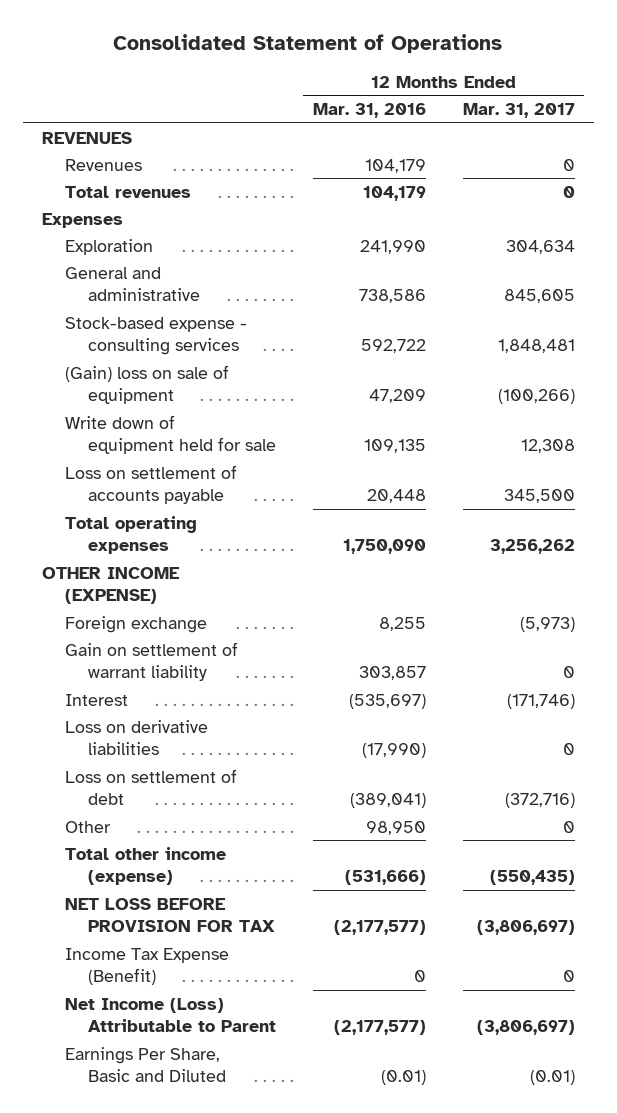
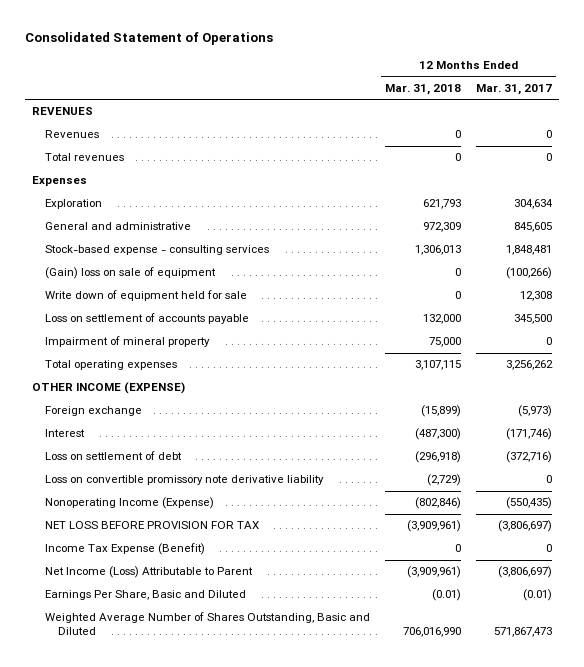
- | 12 Months Ended Mar. 31, 2016 | 12 Months Ended Mar. 31, 2017
+ | 12 Months Ended Mar. 31, 2018 | 12 Months Ended Mar. 31, 2017
+ Impairment of mineral property | 75,000 | 0
- Gain on settlement of warrant liability | 303,857 | 0
- Loss on derivative liabilities | (17,990) | 0
- Other | 98,950 | 0
- Total other income (expense) | (531,666) | (550,435)
+ Loss on convertible promissory note derivative liability | (2,729) | 0
+ Nonoperating Income (Expense) | (802,846) | (550,435)
+ Weighted Average Number of Shares Outstanding, Basic and Diluted | 706,016,990 | 571,867,473

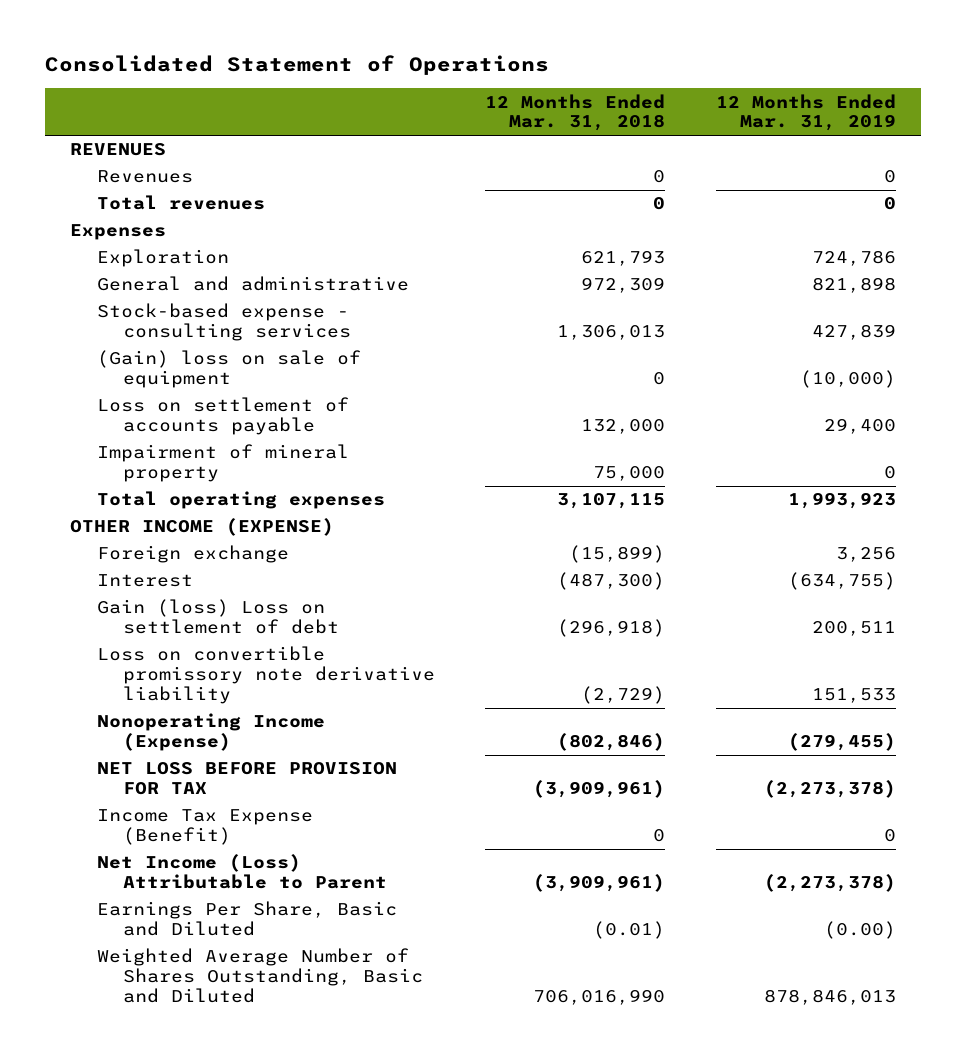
- | 12 Months Ended Mar. 31, 2018 | 12 Months Ended Mar. 31, 2017
+ | 12 Months Ended Mar. 31, 2018 | 12 Months Ended Mar. 31, 2019
- Write down of equipment held for sale | 0 | 12,308
- Loss on settlement of debt | (296,918) | (372,716)
+ Gain (loss) Loss on settlement of debt | (296,918) | 200,511

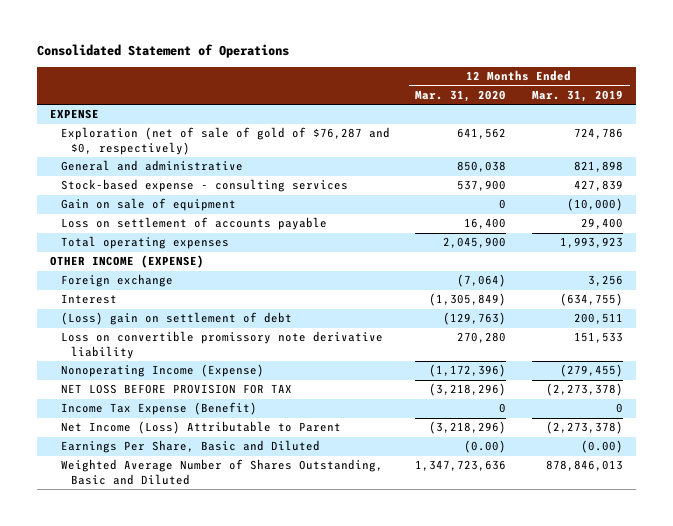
- | 12 Months Ended Mar. 31, 2018 | 12 Months Ended Mar. 31, 2019
+ | 12 Months Ended Mar. 31, 2020 | 12 Months Ended Mar. 31, 2019
- REVENUES
- Revenues | 0 | 0
- Total revenues | 0 | 0
- Expenses
- Exploration | 621,793 | 724,786
+ EXPENSE
+ Exploration (net of sale of gold of $76,287 and $0, respectively) | 641,562 | 724,786
- (Gain) loss on sale of equipment | 0 | (10,000)
+ Gain on sale of equipment | 0 | (10,000)
- Impairment of mineral property | 75,000 | 0
- Gain (loss) Loss on settlement of debt | (296,918) | 200,511
+ (Loss) gain on settlement of debt | (129,763) | 200,511

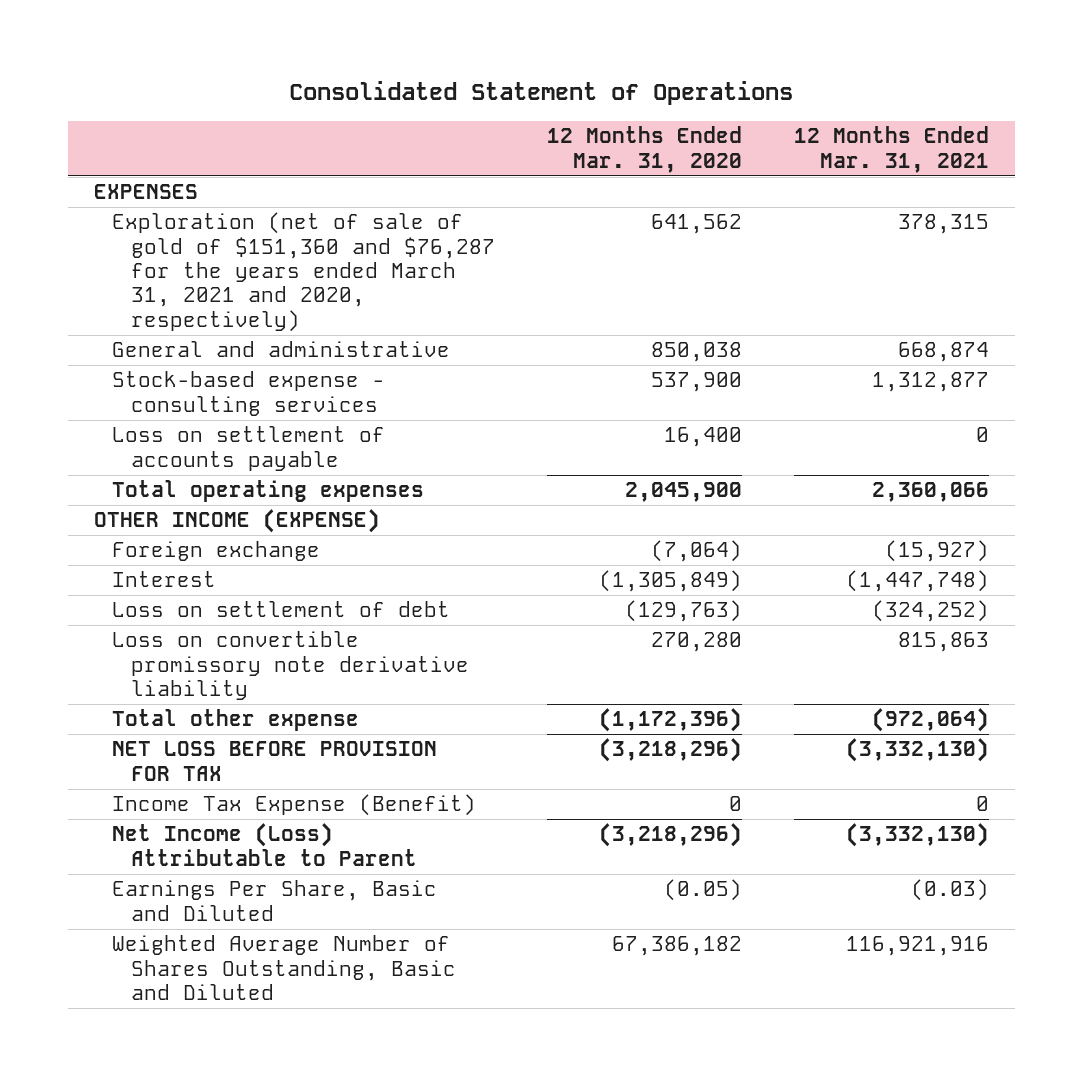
- | 12 Months Ended Mar. 31, 2020 | 12 Months Ended Mar. 31, 2019
+ | 12 Months Ended Mar. 31, 2020 | 12 Months Ended Mar. 31, 2021
- EXPENSE
- Exploration (net of sale of gold of $76,287 and $0, respectively) | 641,562 | 724,786
+ EXPENSES
+ Exploration (net of sale of gold of $151,360 and $76,287 for the years ended March 31, 2021 and 2020, respectively) | 641,562 | 378,315
- Gain on sale of equipment | 0 | (10,000)
- (Loss) gain on settlement of debt | (129,763) | 200,511
+ Loss on settlement of debt | (129,763) | (324,252)
- Nonoperating Income (Expense) | (1,172,396) | (279,455)
+ Total other expense | (1,172,396) | (972,064)
- Earnings Per Share, Basic and Diluted | (0.00) | (0.00)
- Weighted Average Number of Shares Outstanding, Basic and Diluted | 1,347,723,636 | 878,846,013
+ Earnings Per Share, Basic and Diluted | (0.05) | (0.03)
+ Weighted Average Number of Shares Outstanding, Basic and Diluted | 67,386,182 | 116,921,916

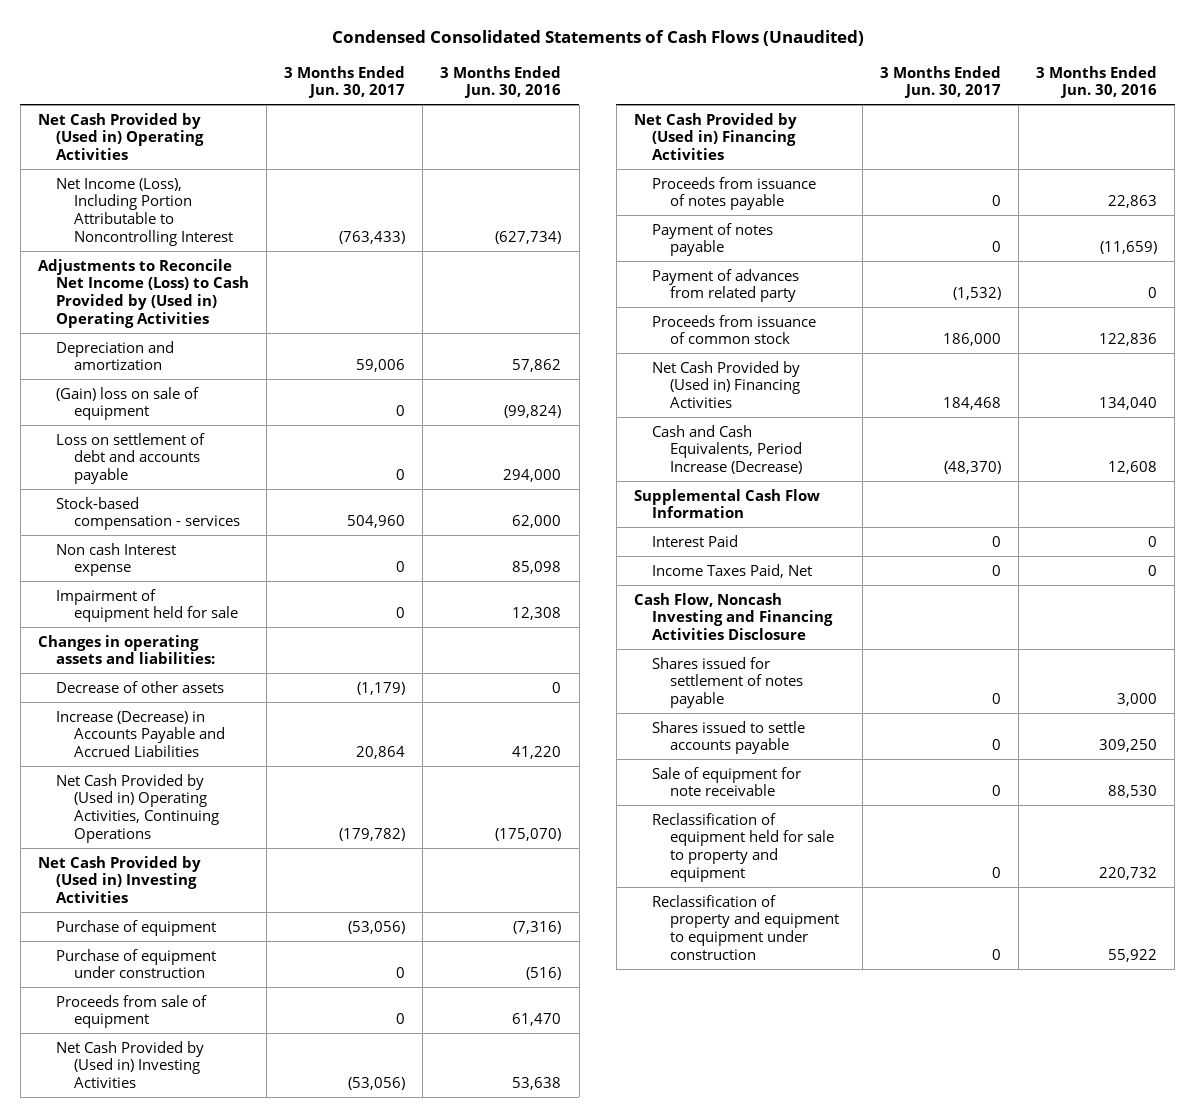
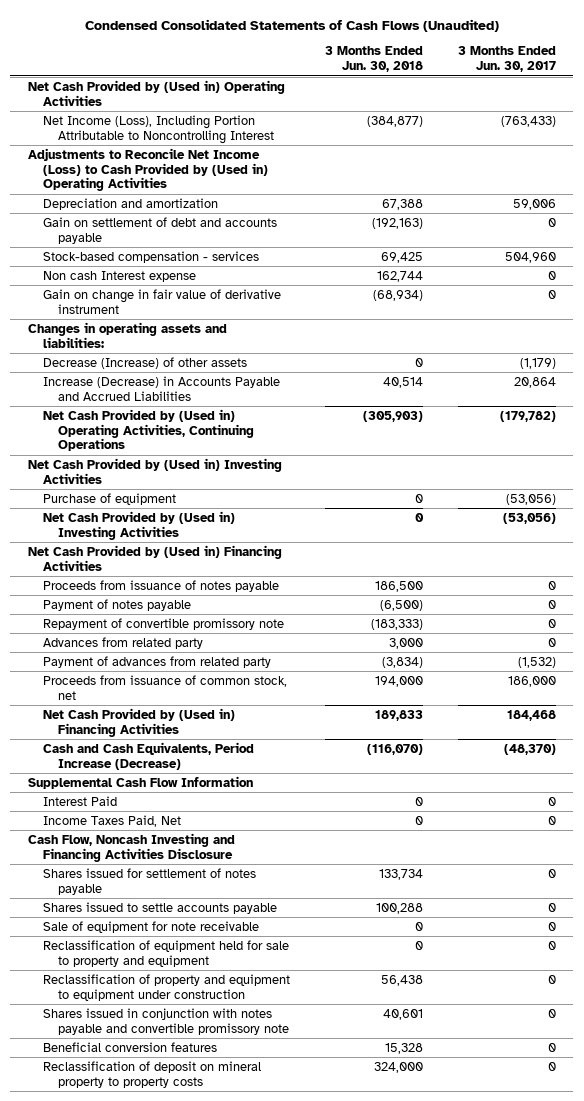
- | 3 Months Ended Jun. 30, 2017 | 3 Months Ended Jun. 30, 2016
+ | 3 Months Ended Jun. 30, 2018 | 3 Months Ended Jun. 30, 2017
- (Gain) loss on sale of equipment | 0 | (99,824)
- Loss on settlement of debt and accounts payable | 0 | 294,000
+ Gain on settlement of debt and accounts payable | (192,163) | 0
- Impairment of equipment held for sale | 0 | 12,308
+ Gain on change in fair value of derivative instrument | (68,934) | 0
- Decrease of other assets | (1,179) | 0
+ Decrease (Increase) of other assets | 0 | (1,179)
- Purchase of equipment under construction | 0 | (516)
- Proceeds from sale of equipment | 0 | 61,470
+ Repayment of convertible promissory note | (183,333) | 0
+ Advances from related party | 3,000 | 0
- Proceeds from issuance of common stock | 186,000 | 122,836
+ Proceeds from issuance of common stock, net | 194,000 | 186,000
+ Shares issued in conjunction with notes payable and convertible promissory note | 40,601 | 0
+ Beneficial conversion features | 15,328 | 0
+ Reclassification of deposit on mineral property to property costs | 324,000 | 0

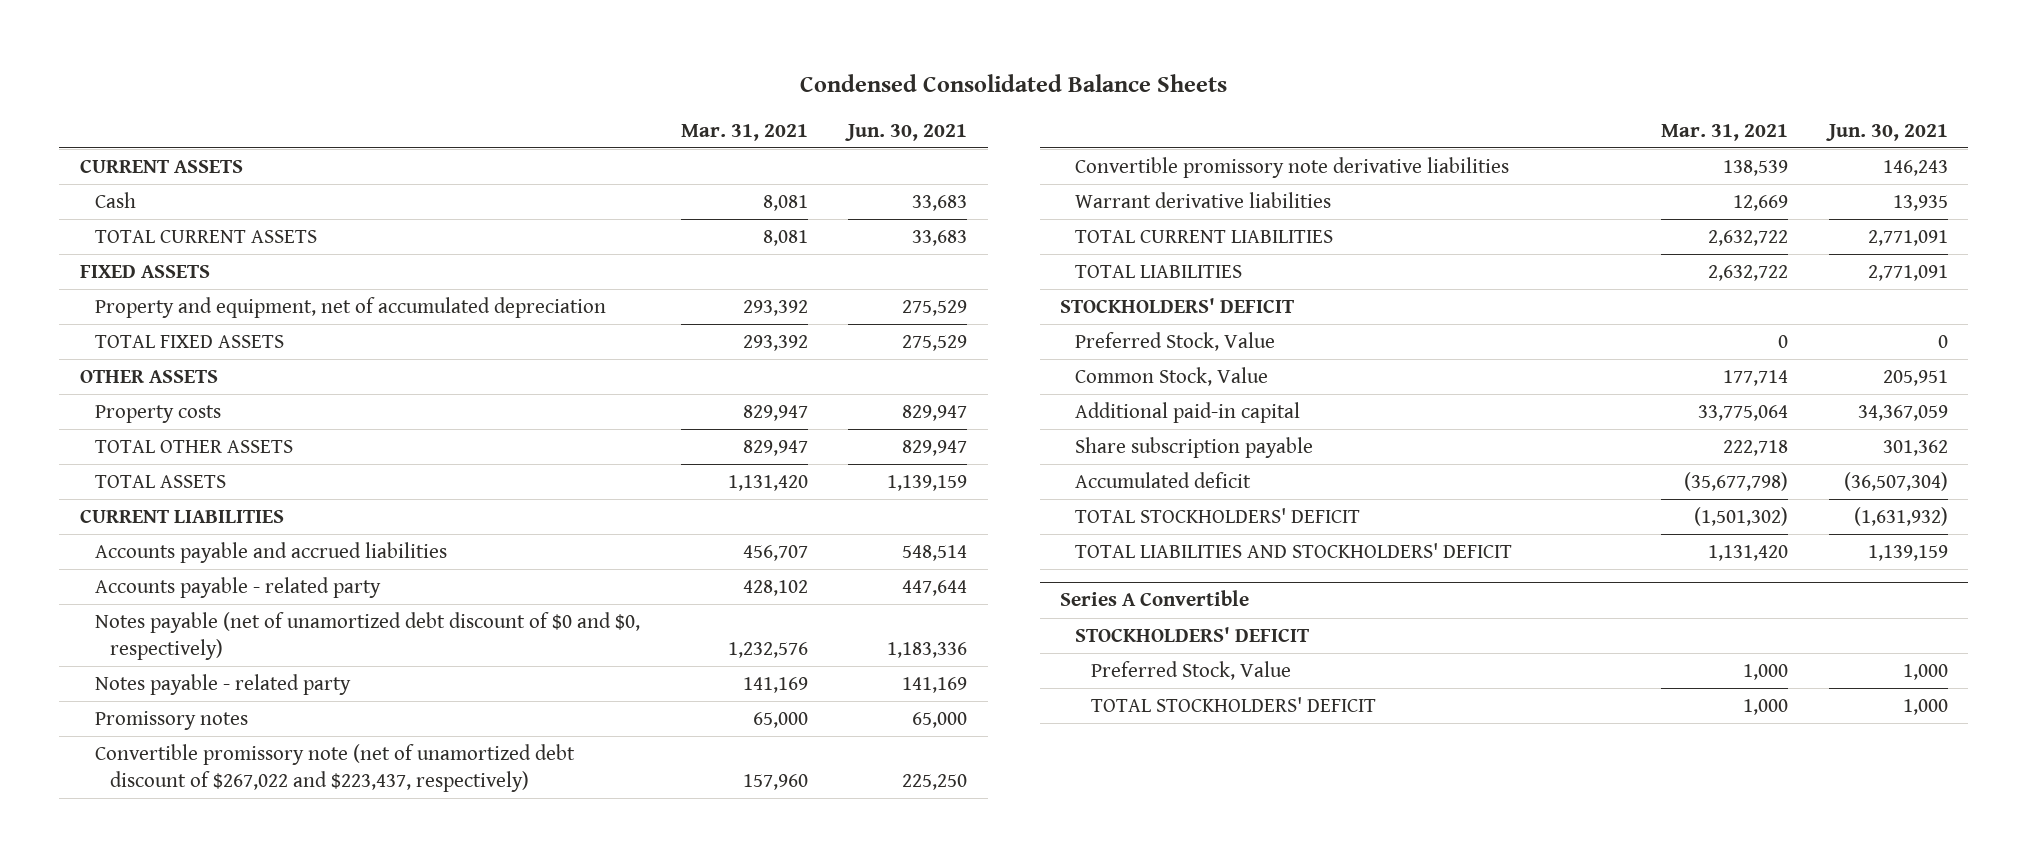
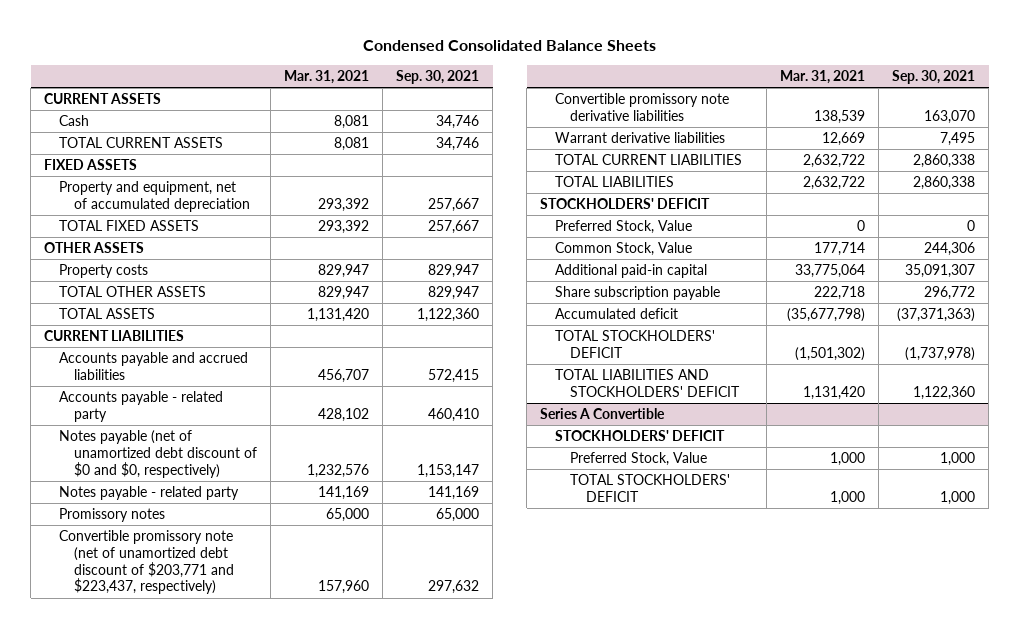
- | Mar. 31, 2021 | Jun. 30, 2021
+ | Mar. 31, 2021 | Sep. 30, 2021
- Convertible promissory note (net of unamortized debt discount of $267,022 and $223,437, respectively) | 157,960 | 225,250
+ Convertible promissory note (net of unamortized debt discount of $203,771 and $223,437, respectively) | 157,960 | 297,632

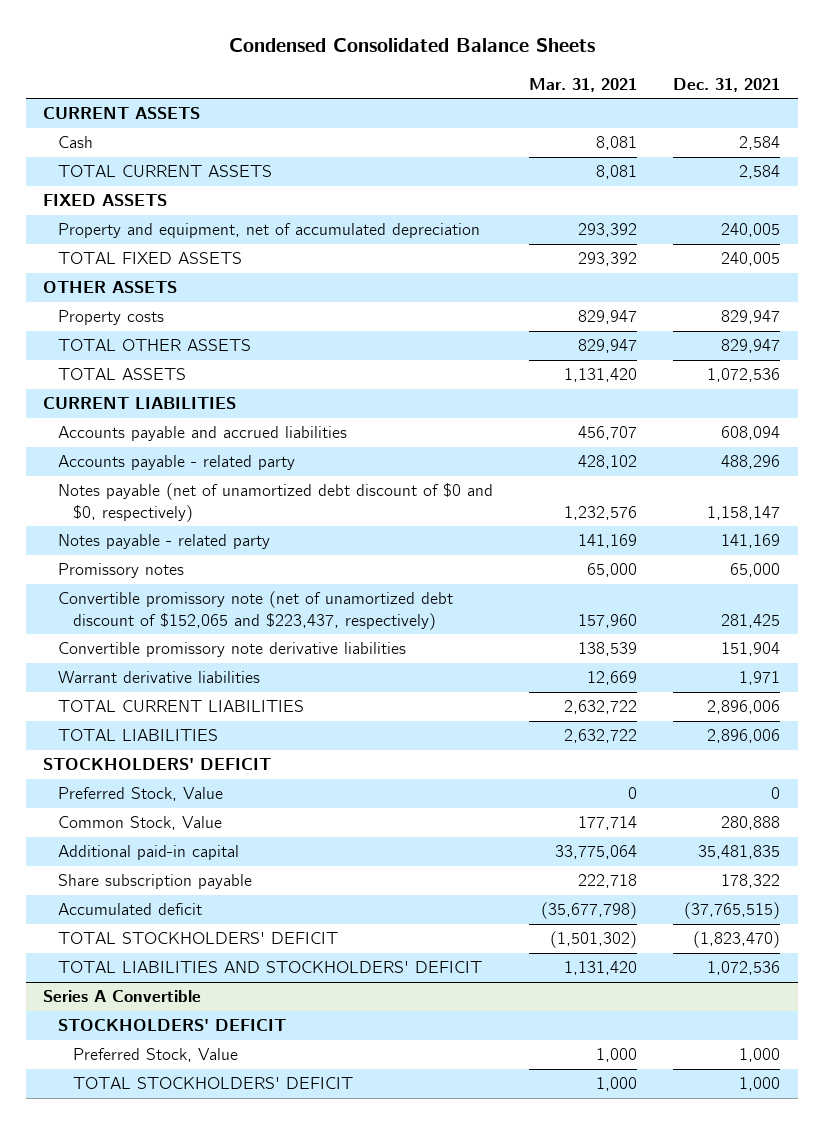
- | Mar. 31, 2021 | Sep. 30, 2021
+ | Mar. 31, 2021 | Dec. 31, 2021
- Convertible promissory note (net of unamortized debt discount of $203,771 and $223,437, respectively) | 157,960 | 297,632
+ Convertible promissory note (net of unamortized debt discount of $152,065 and $223,437, respectively) | 157,960 | 281,425

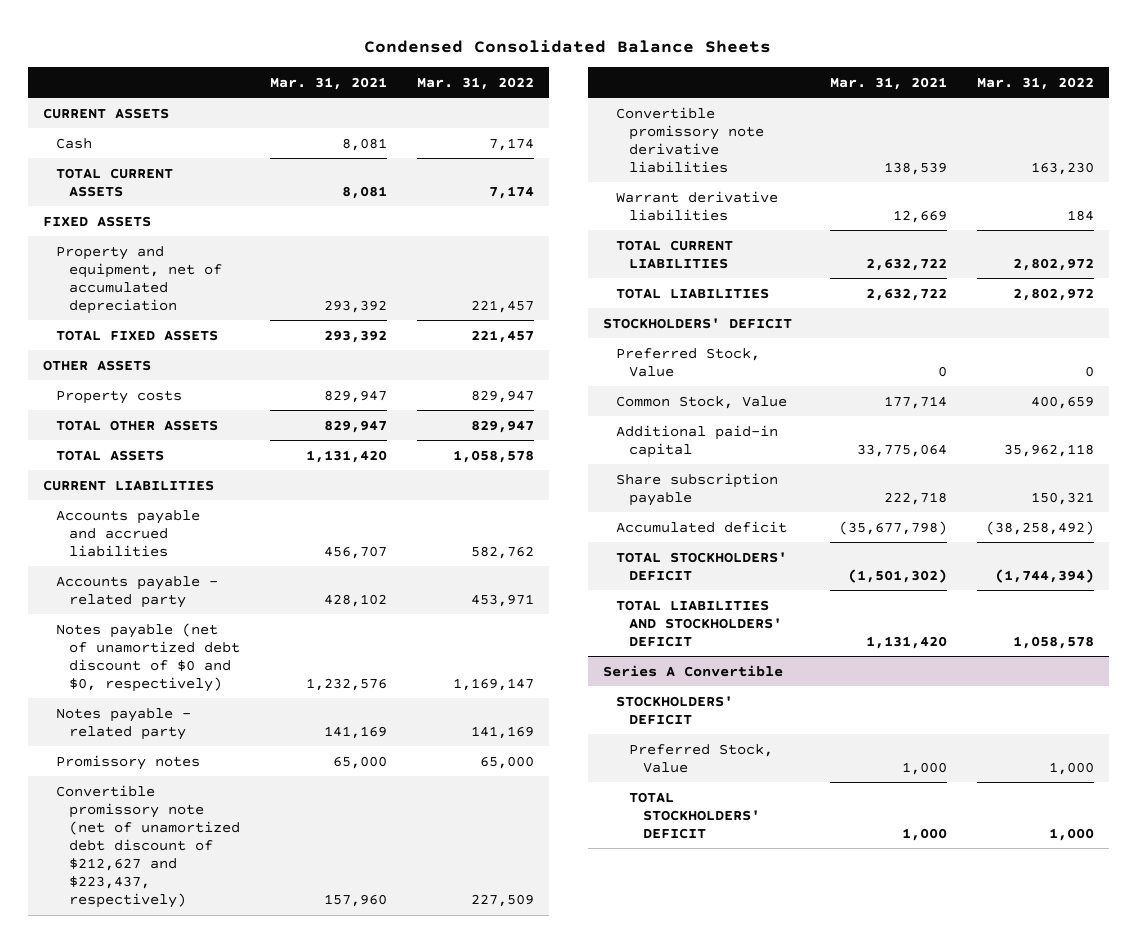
- | Mar. 31, 2021 | Dec. 31, 2021
+ | Mar. 31, 2021 | Mar. 31, 2022
- Convertible promissory note (net of unamortized debt discount of $152,065 and $223,437, respectively) | 157,960 | 281,425
+ Convertible promissory note (net of unamortized debt discount of $212,627 and $223,437, respectively) | 157,960 | 227,509

